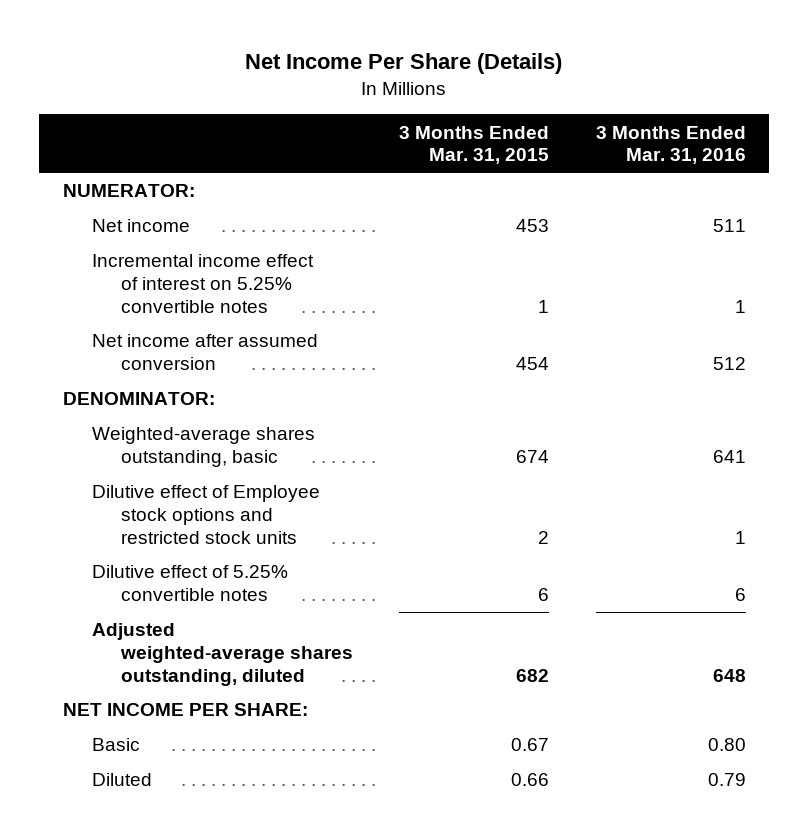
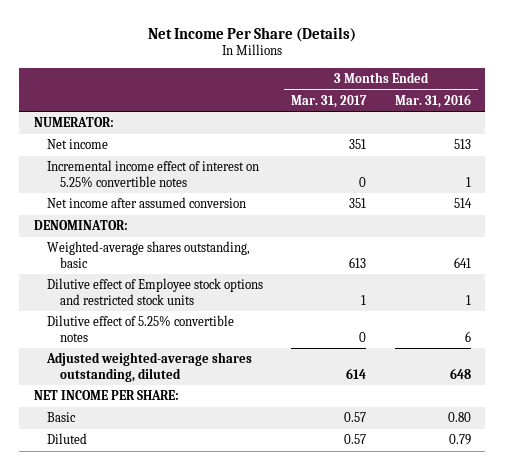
- | 3 Months Ended Mar. 31, 2015 | 3 Months Ended Mar. 31, 2016
+ | 3 Months Ended Mar. 31, 2017 | 3 Months Ended Mar. 31, 2016
- Net income | 453 | 511
+ Net income | 351 | 513
- Net income after assumed conversion | 454 | 512
+ Net income after assumed conversion | 351 | 514

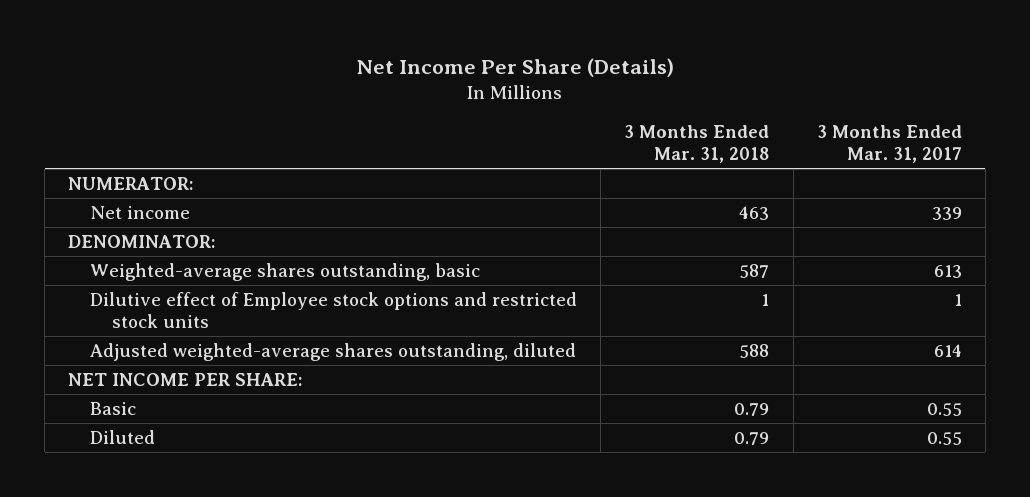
- | 3 Months Ended Mar. 31, 2017 | 3 Months Ended Mar. 31, 2016
+ | 3 Months Ended Mar. 31, 2018 | 3 Months Ended Mar. 31, 2017
- Net income | 351 | 513
- Incremental income effect of interest on 5.25% convertible notes | 0 | 1
- Net income after assumed conversion | 351 | 514
+ Net income | 463 | 339
- Dilutive effect of 5.25% convertible notes | 0 | 6
- Basic | 0.57 | 0.80
- Diluted | 0.57 | 0.79
+ Basic | 0.79 | 0.55
+ Diluted | 0.79 | 0.55

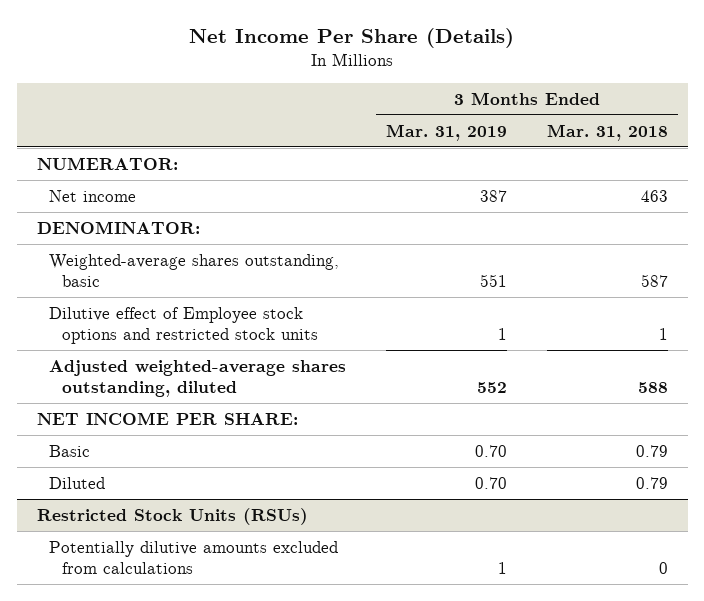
- | 3 Months Ended Mar. 31, 2018 | 3 Months Ended Mar. 31, 2017
+ | 3 Months Ended Mar. 31, 2019 | 3 Months Ended Mar. 31, 2018
+ Restricted Stock Units (RSUs)
+ Potentially dilutive amounts excluded from calculations | 1 | 0

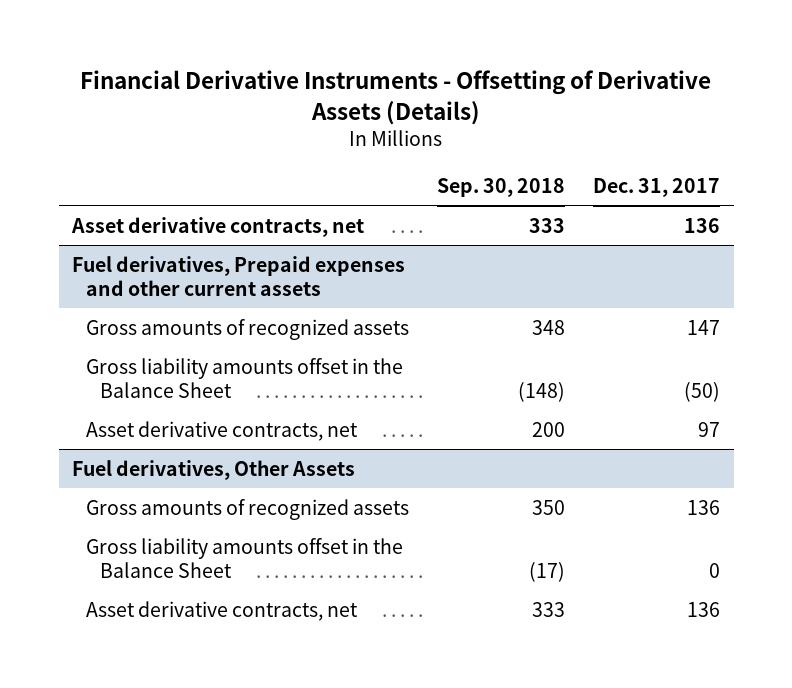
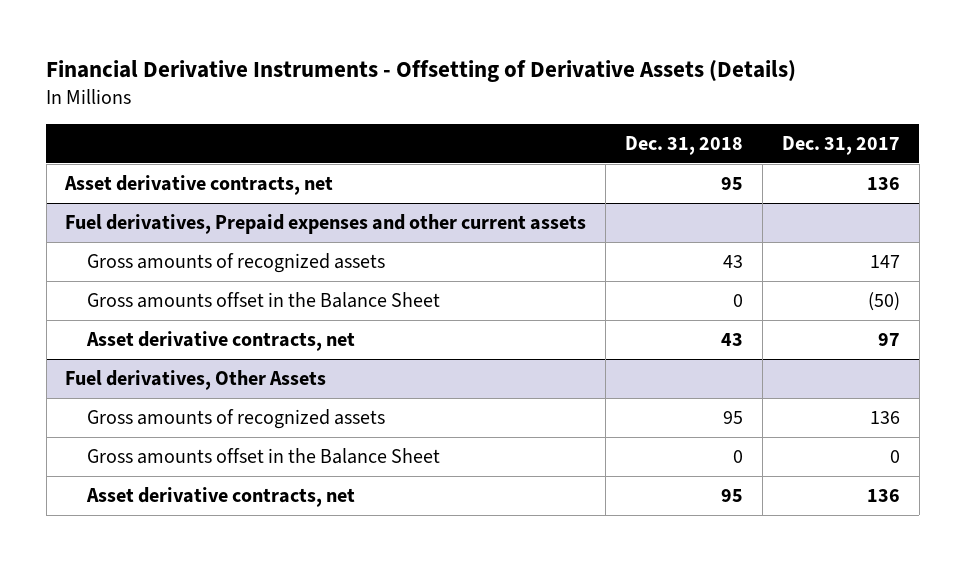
- | Sep. 30, 2018 | Dec. 31, 2017
+ | Dec. 31, 2018 | Dec. 31, 2017
@ Fuel derivatives, Prepaid expenses and other current assets
- Gross liability amounts offset in the Balance Sheet | (148) | (50)
+ Gross amounts offset in the Balance Sheet | 0 | (50)
@ Fuel derivatives, Other Assets
- Gross liability amounts offset in the Balance Sheet | (17) | 0
+ Gross amounts offset in the Balance Sheet | 0 | 0

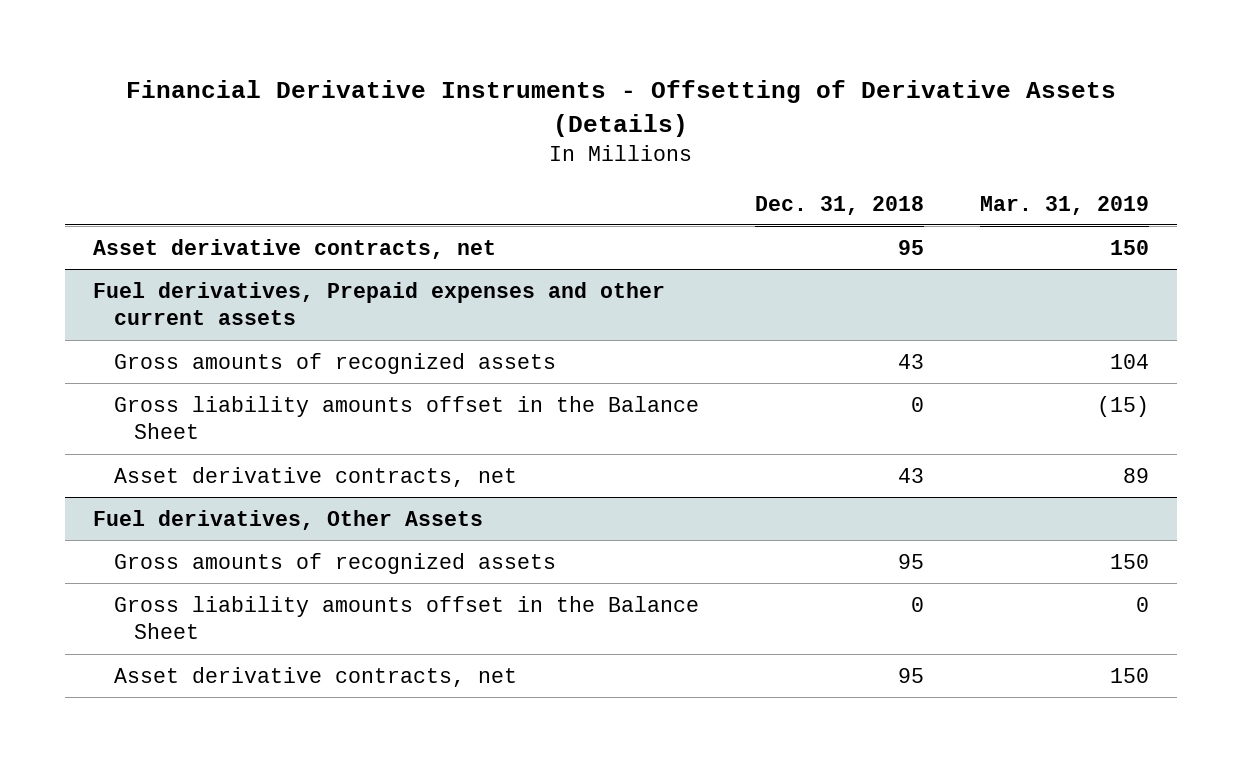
- | Dec. 31, 2018 | Dec. 31, 2017
+ | Dec. 31, 2018 | Mar. 31, 2019
@ Fuel derivatives, Prepaid expenses and other current assets
- Gross amounts offset in the Balance Sheet | 0 | (50)
+ Gross liability amounts offset in the Balance Sheet | 0 | (15)
@ Fuel derivatives, Other Assets
- Gross amounts offset in the Balance Sheet | 0 | 0
+ Gross liability amounts offset in the Balance Sheet | 0 | 0

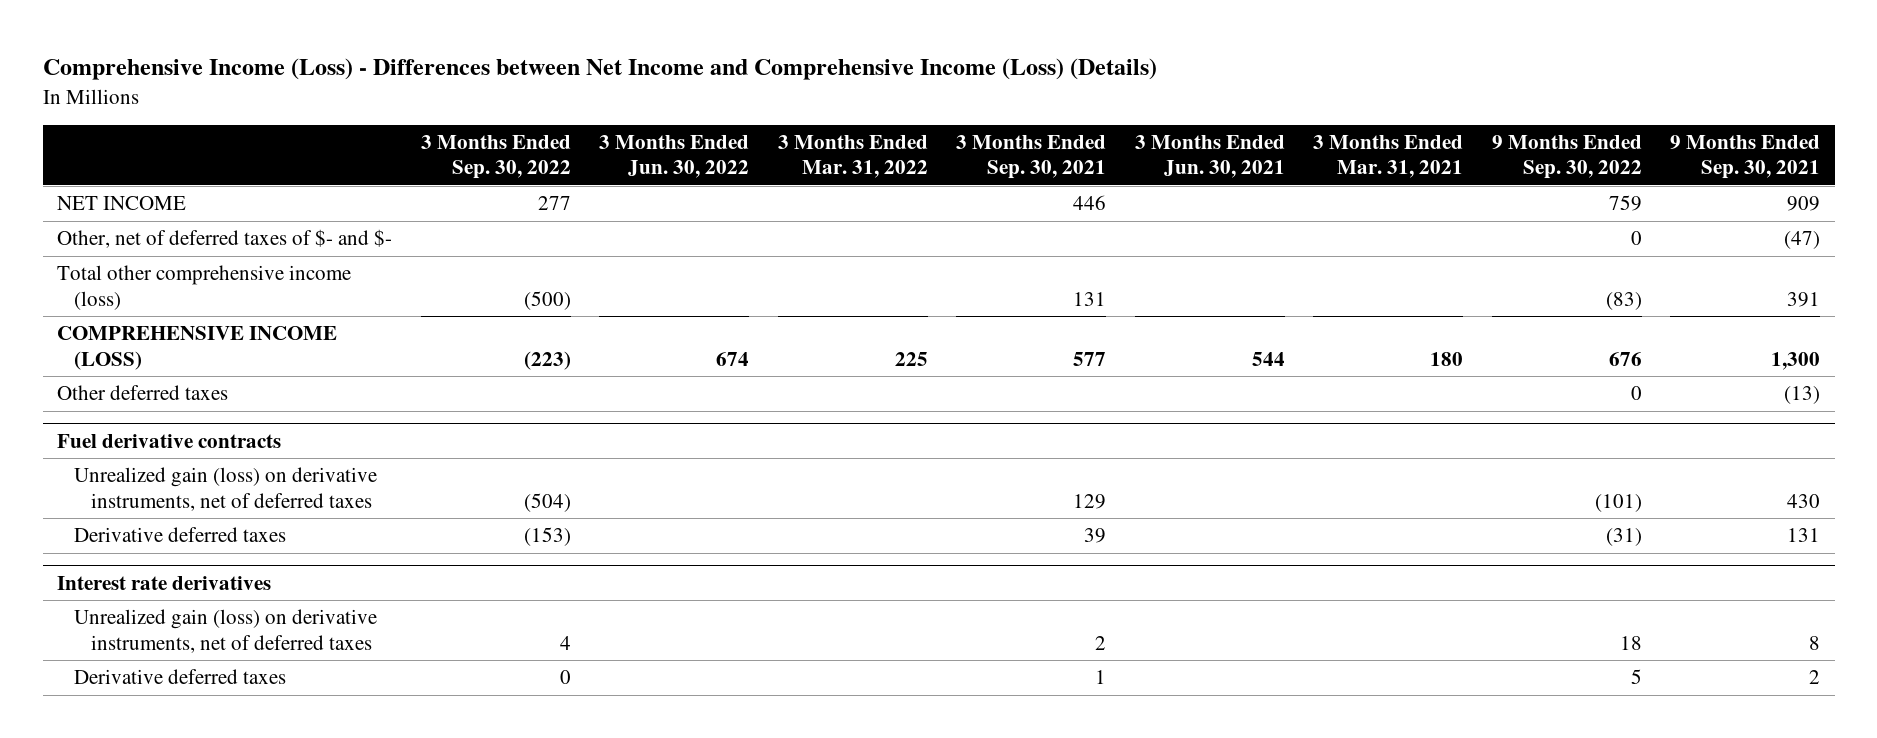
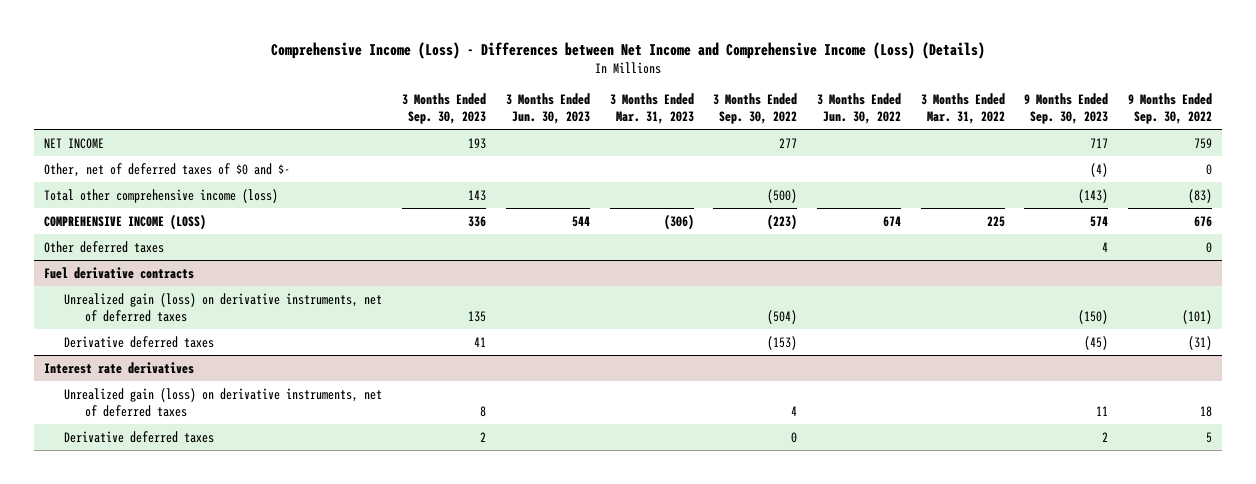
- | 3 Months Ended Sep. 30, 2022 | 3 Months Ended Jun. 30, 2022 | 3 Months Ended Mar. 31, 2022 | 3 Months Ended Sep. 30, 2021 | 3 Months Ended Jun. 30, 2021 | 3 Months Ended Mar. 31, 2021 | 9 Months Ended Sep. 30, 2022 | 9 Months Ended Sep. 30, 2021
+ | 3 Months Ended Sep. 30, 2023 | 3 Months Ended Jun. 30, 2023 | 3 Months Ended Mar. 31, 2023 | 3 Months Ended Sep. 30, 2022 | 3 Months Ended Jun. 30, 2022 | 3 Months Ended Mar. 31, 2022 | 9 Months Ended Sep. 30, 2023 | 9 Months Ended Sep. 30, 2022
- Other, net of deferred taxes of $- and $- | | | | | | | 0 | (47)
+ Other, net of deferred taxes of $0 and $- | | | | | | | (4) | 0

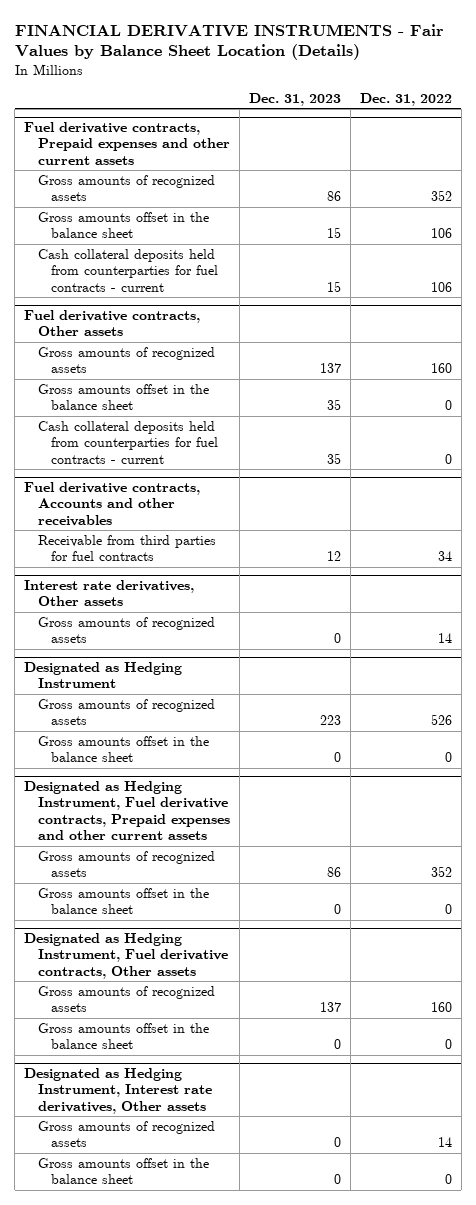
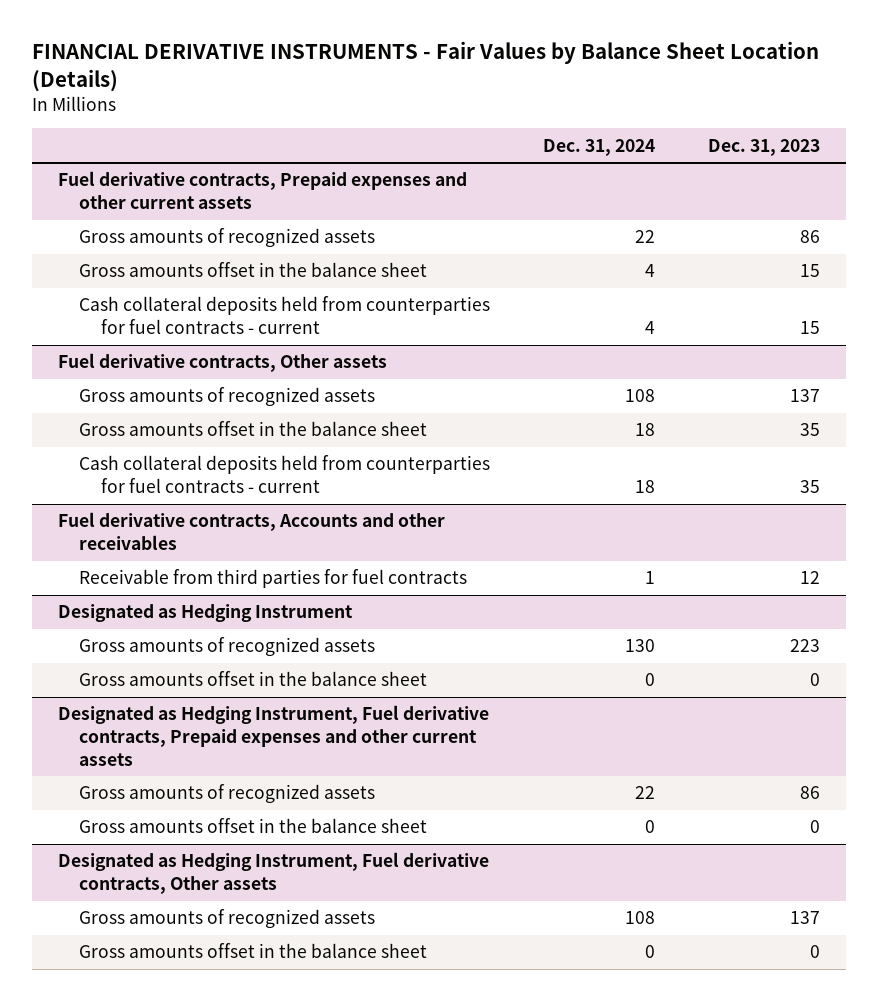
- | Dec. 31, 2023 | Dec. 31, 2022
+ | Dec. 31, 2024 | Dec. 31, 2023
- Interest rate derivatives, Other assets
- Gross amounts of recognized assets | 0 | 14
- Designated as Hedging Instrument, Interest rate derivatives, Other assets
- Gross amounts of recognized assets | 0 | 14
- Gross amounts offset in the balance sheet | 0 | 0

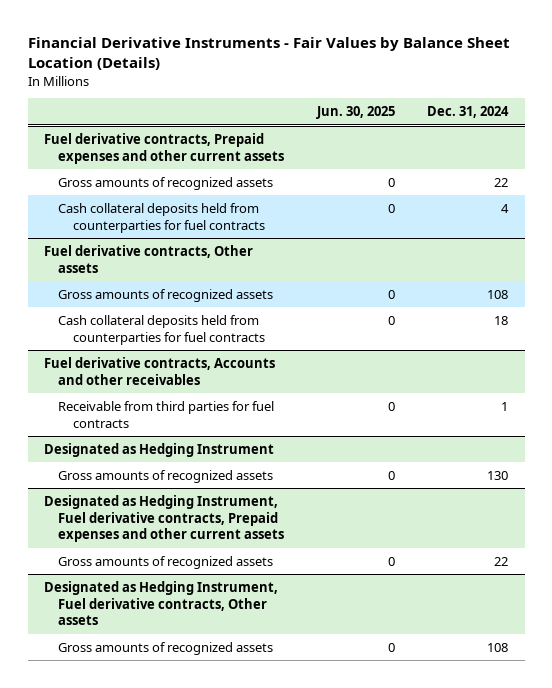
- FINANCIAL DERIVATIVE INSTRUMENTS - Fair Values by Balance Sheet Location (Details)
+ Financial Derivative Instruments - Fair Values by Balance Sheet Location (Details)
- | Dec. 31, 2024 | Dec. 31, 2023
+ | Jun. 30, 2025 | Dec. 31, 2024
@ Fuel derivative contracts, Prepaid expenses and other current assets
- Gross amounts offset in the balance sheet | 4 | 15
- Cash collateral deposits held from counterparties for fuel contracts - current | 4 | 15
+ Cash collateral deposits held from counterparties for fuel contracts | 0 | 4
@ Fuel derivative contracts, Other assets
- Gross amounts offset in the balance sheet | 18 | 35
- Cash collateral deposits held from counterparties for fuel contracts - current | 18 | 35
+ Cash collateral deposits held from counterparties for fuel contracts | 0 | 18
@ Designated as Hedging Instrument
- Gross amounts offset in the balance sheet | 0 | 0
@ Designated as Hedging Instrument, Fuel derivative contracts, Prepaid expenses and other current assets
- Gross amounts offset in the balance sheet | 0 | 0
@ Designated as Hedging Instrument, Fuel derivative contracts, Other assets
- Gross amounts offset in the balance sheet | 0 | 0

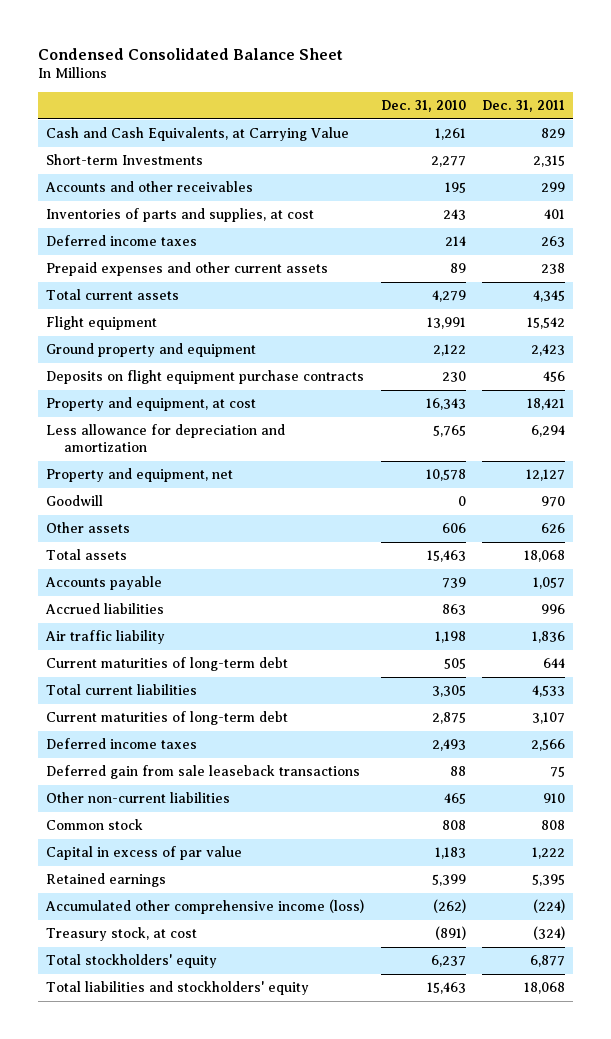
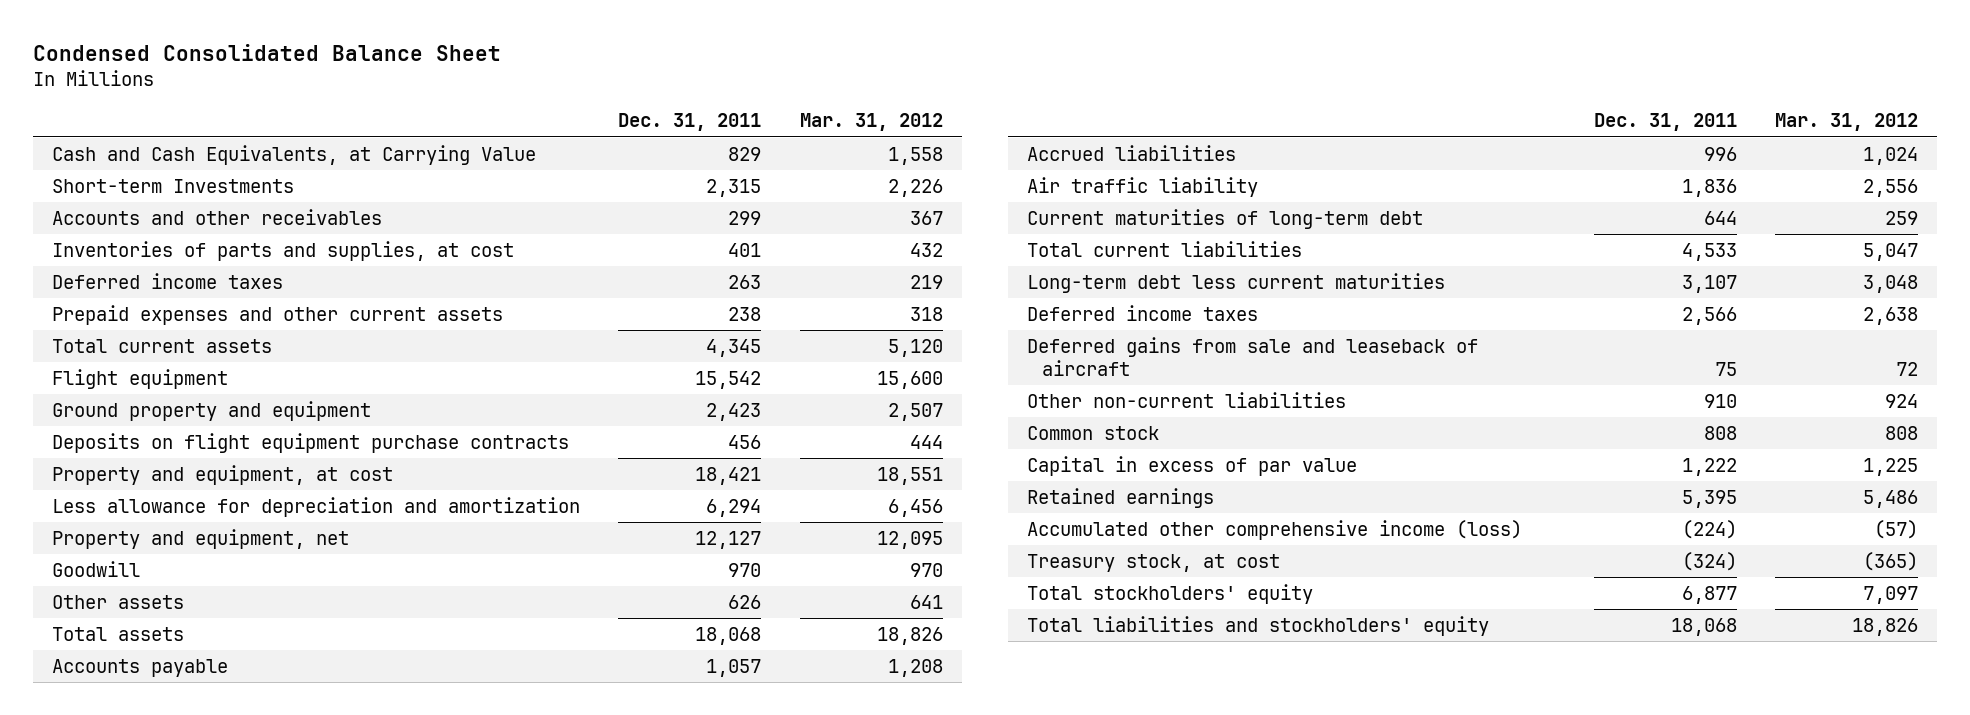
- | Dec. 31, 2010 | Dec. 31, 2011
+ | Dec. 31, 2011 | Mar. 31, 2012
- Current maturities of long-term debt | 2,875 | 3,107
+ Long-term debt less current maturities | 3,107 | 3,048
- Deferred gain from sale leaseback transactions | 88 | 75
+ Deferred gains from sale and leaseback of aircraft | 75 | 72

